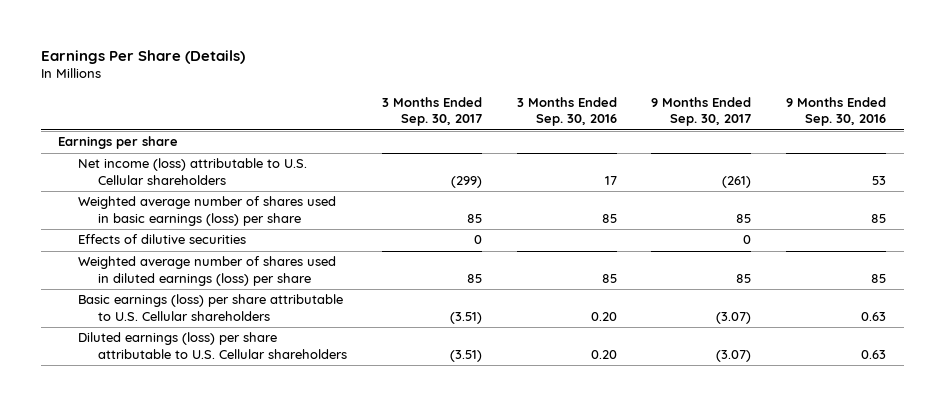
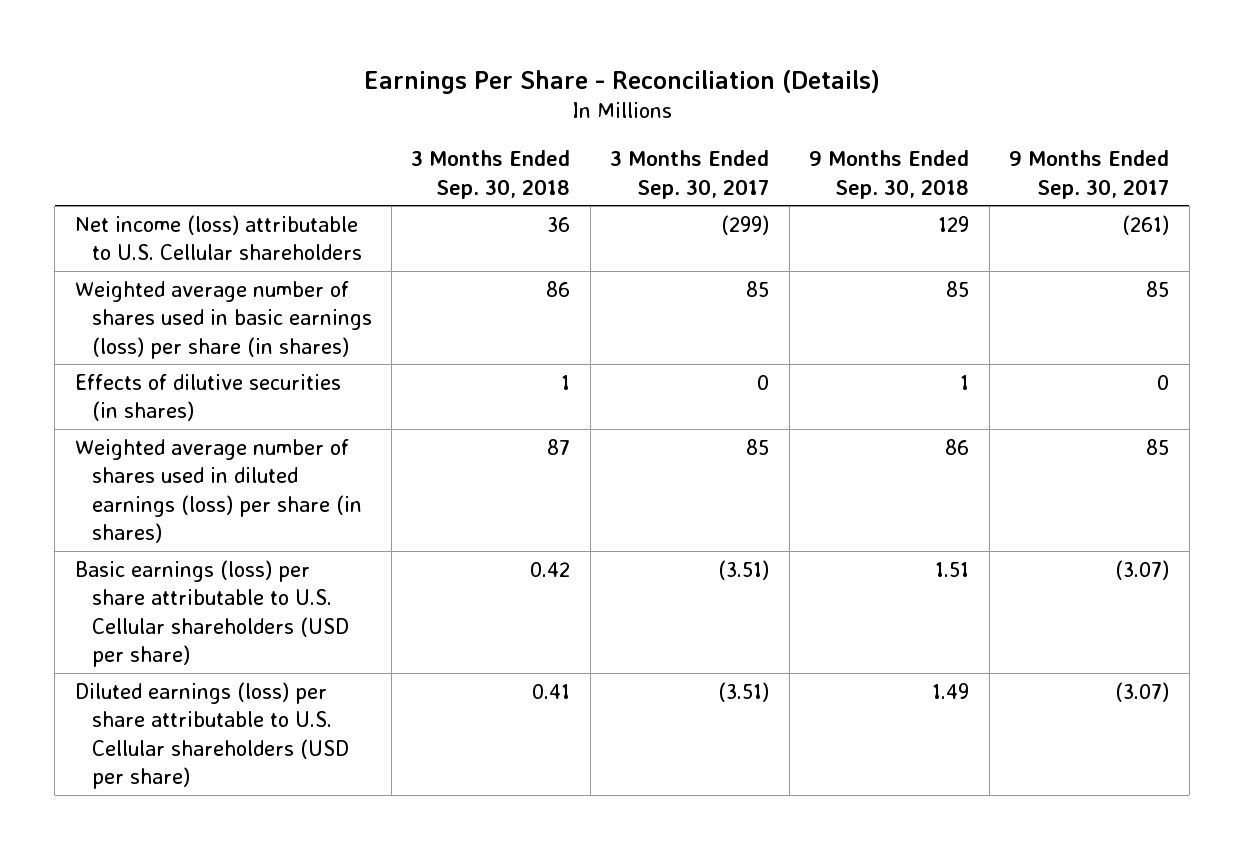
- Earnings Per Share (Details)
+ Earnings Per Share - Reconciliation (Details)
- | 3 Months Ended Sep. 30, 2017 | 3 Months Ended Sep. 30, 2016 | 9 Months Ended Sep. 30, 2017 | 9 Months Ended Sep. 30, 2016
+ | 3 Months Ended Sep. 30, 2018 | 3 Months Ended Sep. 30, 2017 | 9 Months Ended Sep. 30, 2018 | 9 Months Ended Sep. 30, 2017
- Earnings per share
- Weighted average number of shares used in basic earnings (loss) per share | 85 | 85 | 85 | 85
- Effects of dilutive securities | 0 | | 0 |
- Weighted average number of shares used in diluted earnings (loss) per share | 85 | 85 | 85 | 85
- Basic earnings (loss) per share attributable to U.S. Cellular shareholders | (3.51) | 0.20 | (3.07) | 0.63
- Diluted earnings (loss) per share attributable to U.S. Cellular shareholders | (3.51) | 0.20 | (3.07) | 0.63
+ Weighted average number of shares used in basic earnings (loss) per share (in shares) | 86 | 85 | 85 | 85
+ Effects of dilutive securities (in shares) | 1 | 0 | 1 | 0
+ Weighted average number of shares used in diluted earnings (loss) per share (in shares) | 87 | 85 | 86 | 85
+ Basic earnings (loss) per share attributable to U.S. Cellular shareholders (USD per share) | 0.42 | (3.51) | 1.51 | (3.07)
+ Diluted earnings (loss) per share attributable to U.S. Cellular shareholders (USD per share) | 0.41 | (3.51) | 1.49 | (3.07)

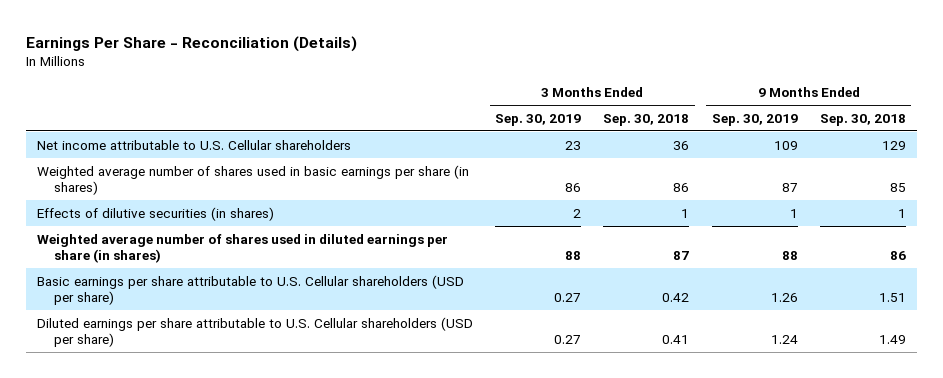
- | 3 Months Ended Sep. 30, 2018 | 3 Months Ended Sep. 30, 2017 | 9 Months Ended Sep. 30, 2018 | 9 Months Ended Sep. 30, 2017
+ | 3 Months Ended Sep. 30, 2019 | 3 Months Ended Sep. 30, 2018 | 9 Months Ended Sep. 30, 2019 | 9 Months Ended Sep. 30, 2018
- Net income (loss) attributable to U.S. Cellular shareholders | 36 | (299) | 129 | (261)
- Weighted average number of shares used in basic earnings (loss) per share (in shares) | 86 | 85 | 85 | 85
+ Net income attributable to U.S. Cellular shareholders | 23 | 36 | 109 | 129
+ Weighted average number of shares used in basic earnings per share (in shares) | 86 | 86 | 87 | 85
- Weighted average number of shares used in diluted earnings (loss) per share (in shares) | 87 | 85 | 86 | 85
- Basic earnings (loss) per share attributable to U.S. Cellular shareholders (USD per share) | 0.42 | (3.51) | 1.51 | (3.07)
- Diluted earnings (loss) per share attributable to U.S. Cellular shareholders (USD per share) | 0.41 | (3.51) | 1.49 | (3.07)
+ Weighted average number of shares used in diluted earnings per share (in shares) | 88 | 87 | 88 | 86
+ Basic earnings per share attributable to U.S. Cellular shareholders (USD per share) | 0.27 | 0.42 | 1.26 | 1.51
+ Diluted earnings per share attributable to U.S. Cellular shareholders (USD per share) | 0.27 | 0.41 | 1.24 | 1.49

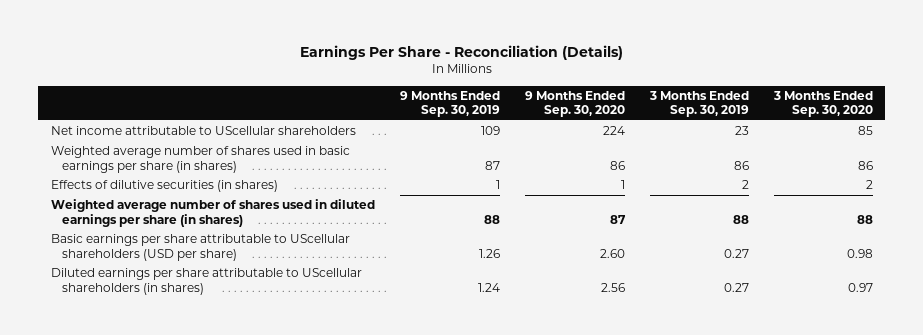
- | 3 Months Ended Sep. 30, 2019 | 3 Months Ended Sep. 30, 2018 | 9 Months Ended Sep. 30, 2019 | 9 Months Ended Sep. 30, 2018
+ | 9 Months Ended Sep. 30, 2019 | 9 Months Ended Sep. 30, 2020 | 3 Months Ended Sep. 30, 2019 | 3 Months Ended Sep. 30, 2020
- Net income attributable to U.S. Cellular shareholders | 23 | 36 | 109 | 129
+ Net income attributable to UScellular shareholders | 109 | 224 | 23 | 85
- Basic earnings per share attributable to U.S. Cellular shareholders (USD per share) | 0.27 | 0.42 | 1.26 | 1.51
- Diluted earnings per share attributable to U.S. Cellular shareholders (USD per share) | 0.27 | 0.41 | 1.24 | 1.49
+ Basic earnings per share attributable to UScellular shareholders (USD per share) | 1.26 | 2.60 | 0.27 | 0.98
+ Diluted earnings per share attributable to UScellular shareholders (in shares) | 1.24 | 2.56 | 0.27 | 0.97

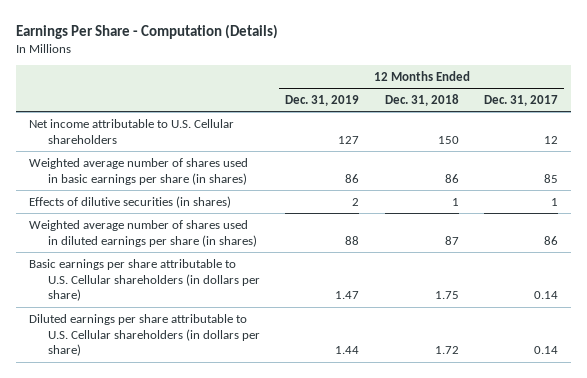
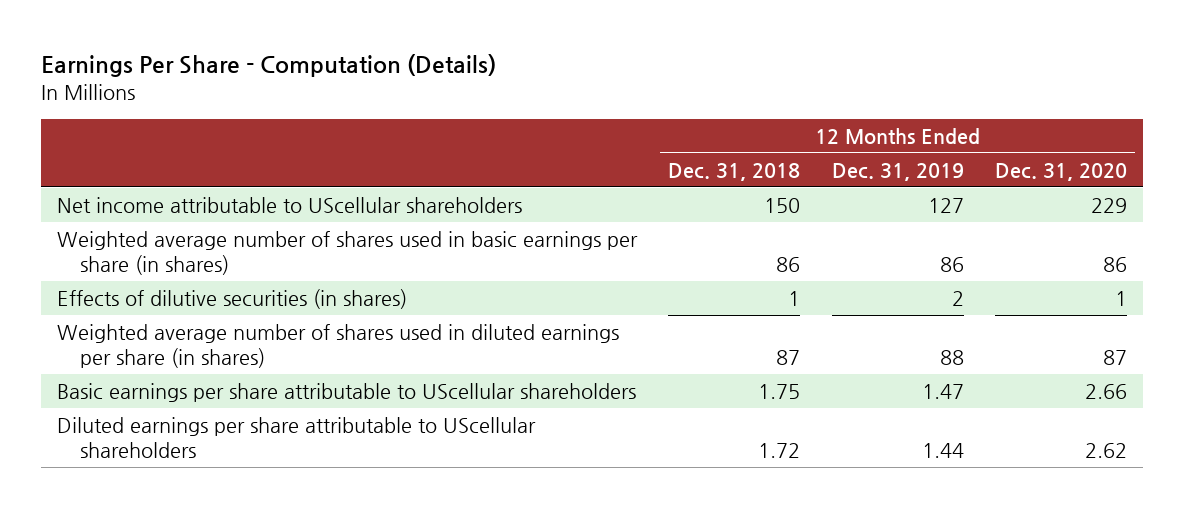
- | 12 Months Ended Dec. 31, 2019 | 12 Months Ended Dec. 31, 2018 | 12 Months Ended Dec. 31, 2017
+ | 12 Months Ended Dec. 31, 2018 | 12 Months Ended Dec. 31, 2019 | 12 Months Ended Dec. 31, 2020
- Net income attributable to U.S. Cellular shareholders | 127 | 150 | 12
+ Net income attributable to UScellular shareholders | 150 | 127 | 229
- Basic earnings per share attributable to U.S. Cellular shareholders (in dollars per share) | 1.47 | 1.75 | 0.14
- Diluted earnings per share attributable to U.S. Cellular shareholders (in dollars per share) | 1.44 | 1.72 | 0.14
+ Basic earnings per share attributable to UScellular shareholders | 1.75 | 1.47 | 2.66
+ Diluted earnings per share attributable to UScellular shareholders | 1.72 | 1.44 | 2.62

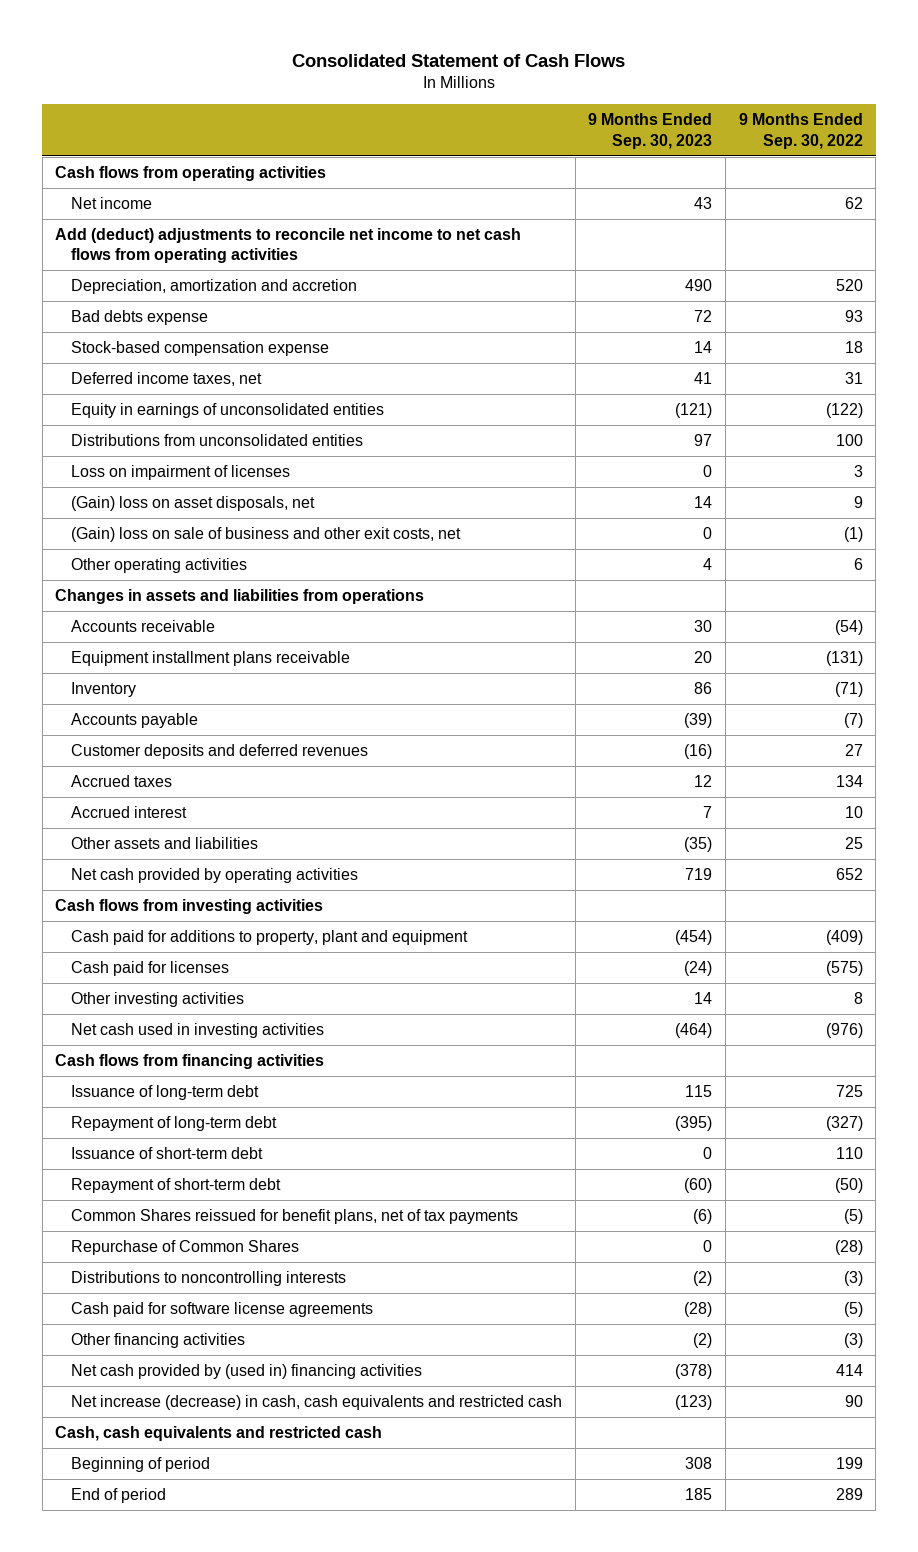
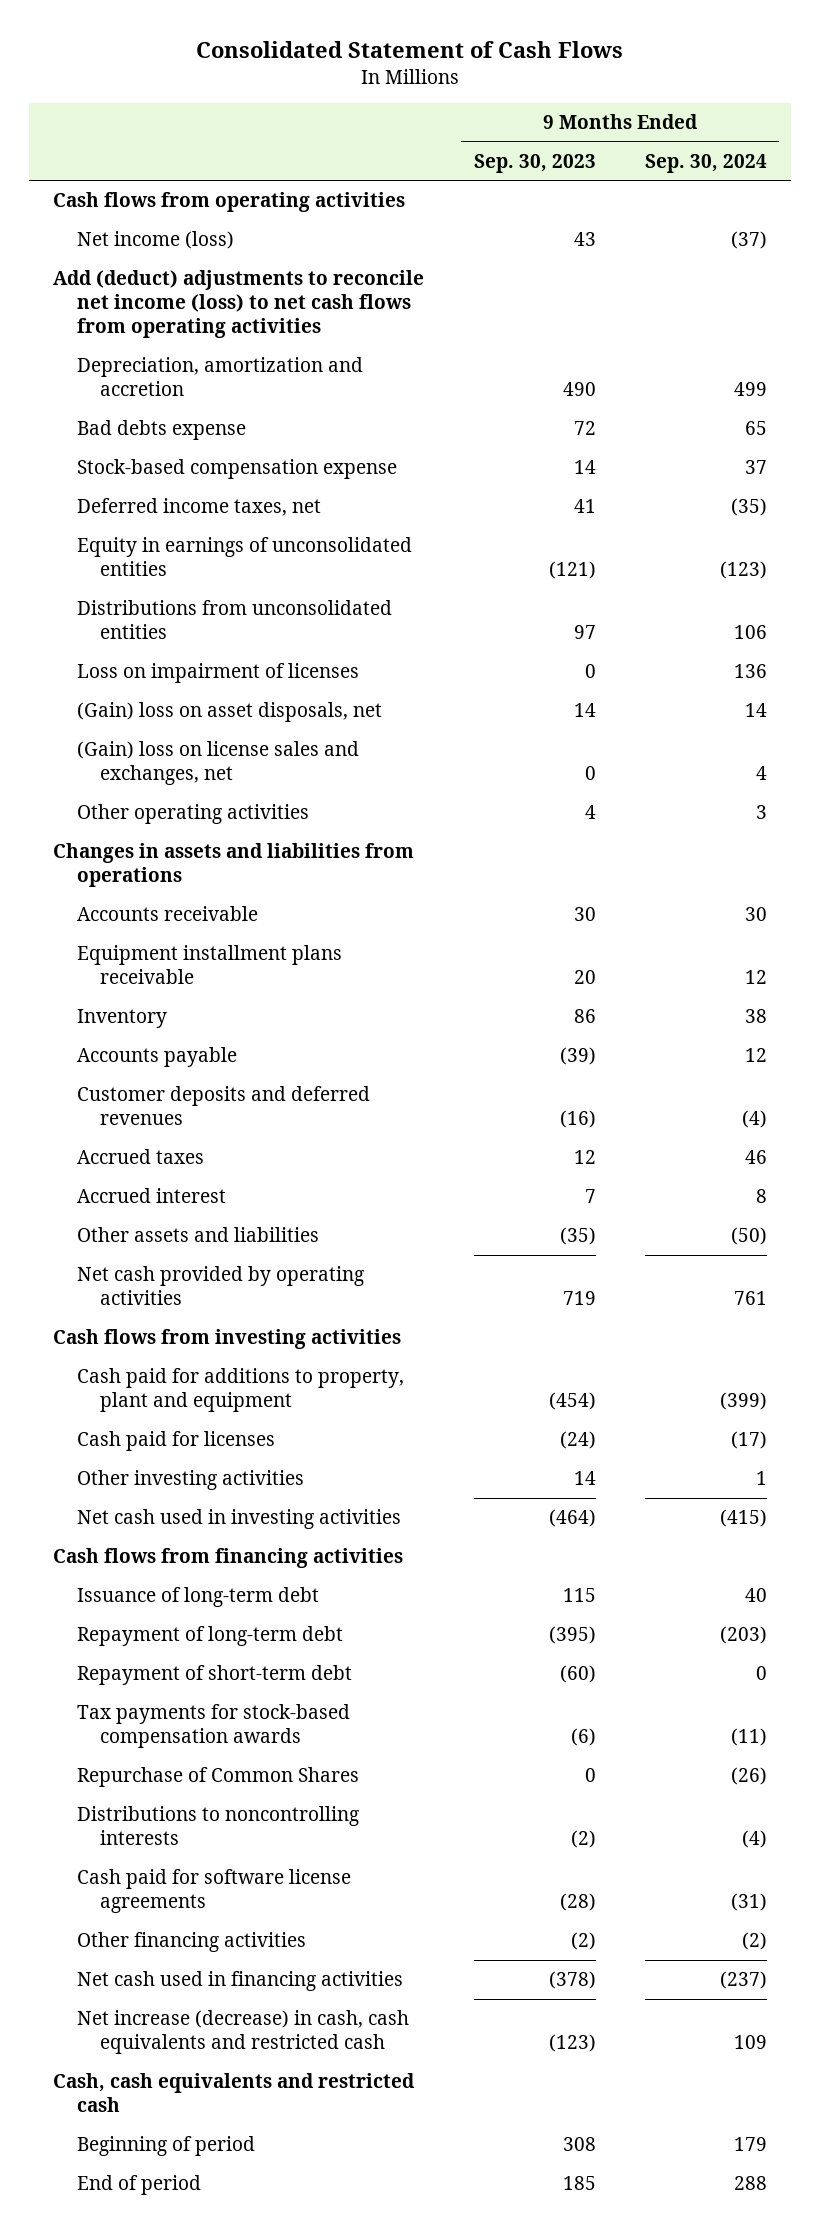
- | 9 Months Ended Sep. 30, 2023 | 9 Months Ended Sep. 30, 2022
+ | 9 Months Ended Sep. 30, 2023 | 9 Months Ended Sep. 30, 2024
- Net income | 43 | 62
- Add (deduct) adjustments to reconcile net income to net cash flows from operating activities
+ Net income (loss) | 43 | (37)
+ Add (deduct) adjustments to reconcile net income (loss) to net cash flows from operating activities
- (Gain) loss on sale of business and other exit costs, net | 0 | (1)
+ (Gain) loss on license sales and exchanges, net | 0 | 4
- Issuance of short-term debt | 0 | 110
- Common Shares reissued for benefit plans, net of tax payments | (6) | (5)
+ Tax payments for stock-based compensation awards | (6) | (11)
- Net cash provided by (used in) financing activities | (378) | 414
+ Net cash used in financing activities | (378) | (237)

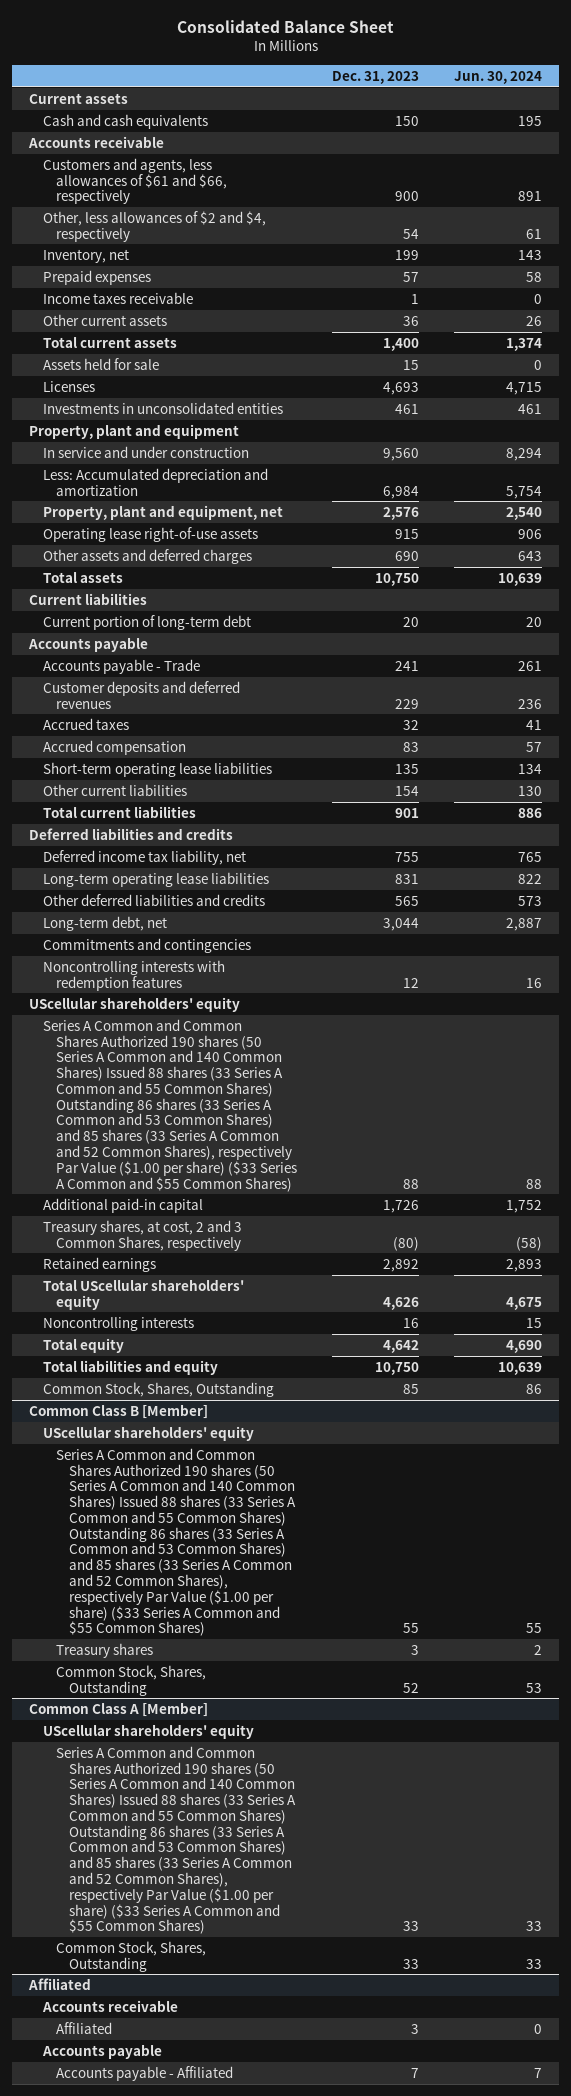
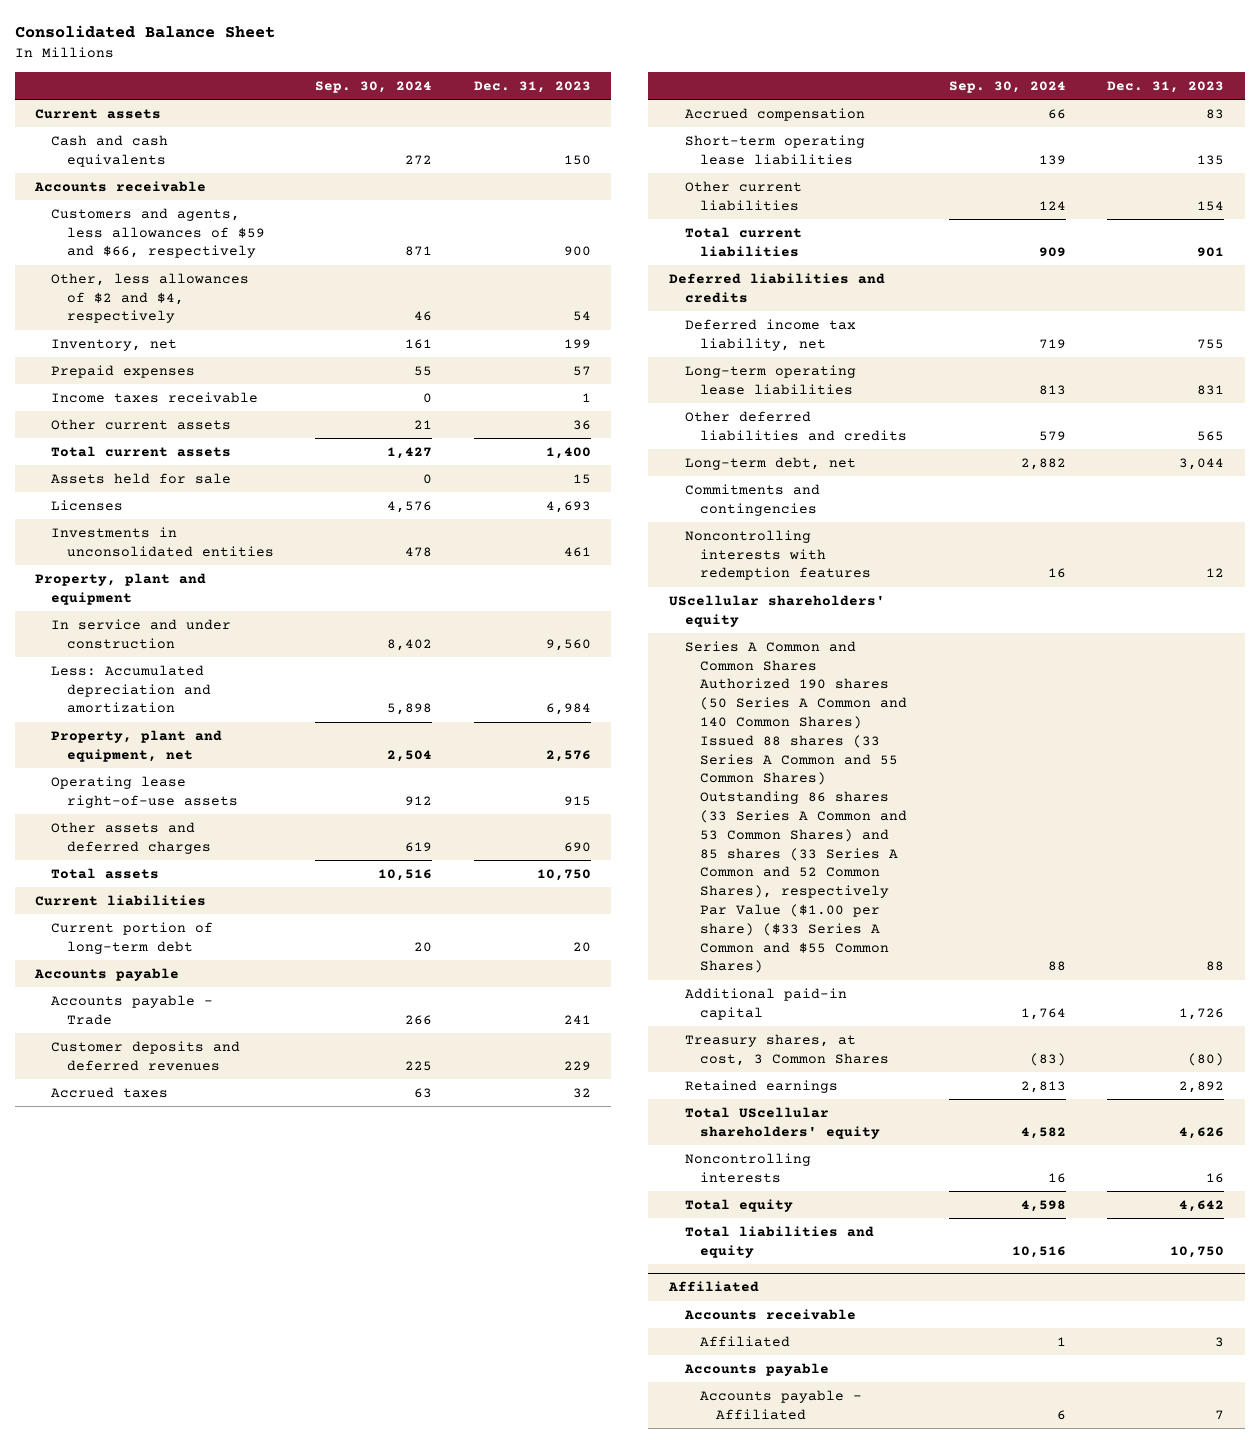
- | Dec. 31, 2023 | Jun. 30, 2024
+ | Sep. 30, 2024 | Dec. 31, 2023
- Customers and agents, less allowances of $61 and $66, respectively | 900 | 891
+ Customers and agents, less allowances of $59 and $66, respectively | 871 | 900
- Treasury shares, at cost, 2 and 3 Common Shares, respectively | (80) | (58)
+ Treasury shares, at cost, 3 Common Shares | (83) | (80)
- Common Stock, Shares, Outstanding | 85 | 86
- Common Class B [Member]
- UScellular shareholders' equity
- Series A Common and Common Shares Authorized 190 shares (50 Series A Common and 140 Common Shares) Issued 88 shares (33 Series A Common and 55 Common Shares) Outstanding 86 shares (33 Series A Common and 53 Common Shares) and 85 shares (33 Series A Common and 52 Common Shares), respectively Par Value ($1.00 per share) ($33 Series A Common and $55 Common Shares) | 55 | 55
- Treasury shares | 3 | 2
- Common Stock, Shares, Outstanding | 52 | 53
- Common Class A [Member]
- UScellular shareholders' equity
- Series A Common and Common Shares Authorized 190 shares (50 Series A Common and 140 Common Shares) Issued 88 shares (33 Series A Common and 55 Common Shares) Outstanding 86 shares (33 Series A Common and 53 Common Shares) and 85 shares (33 Series A Common and 52 Common Shares), respectively Par Value ($1.00 per share) ($33 Series A Common and $55 Common Shares) | 33 | 33
- Common Stock, Shares, Outstanding | 33 | 33

